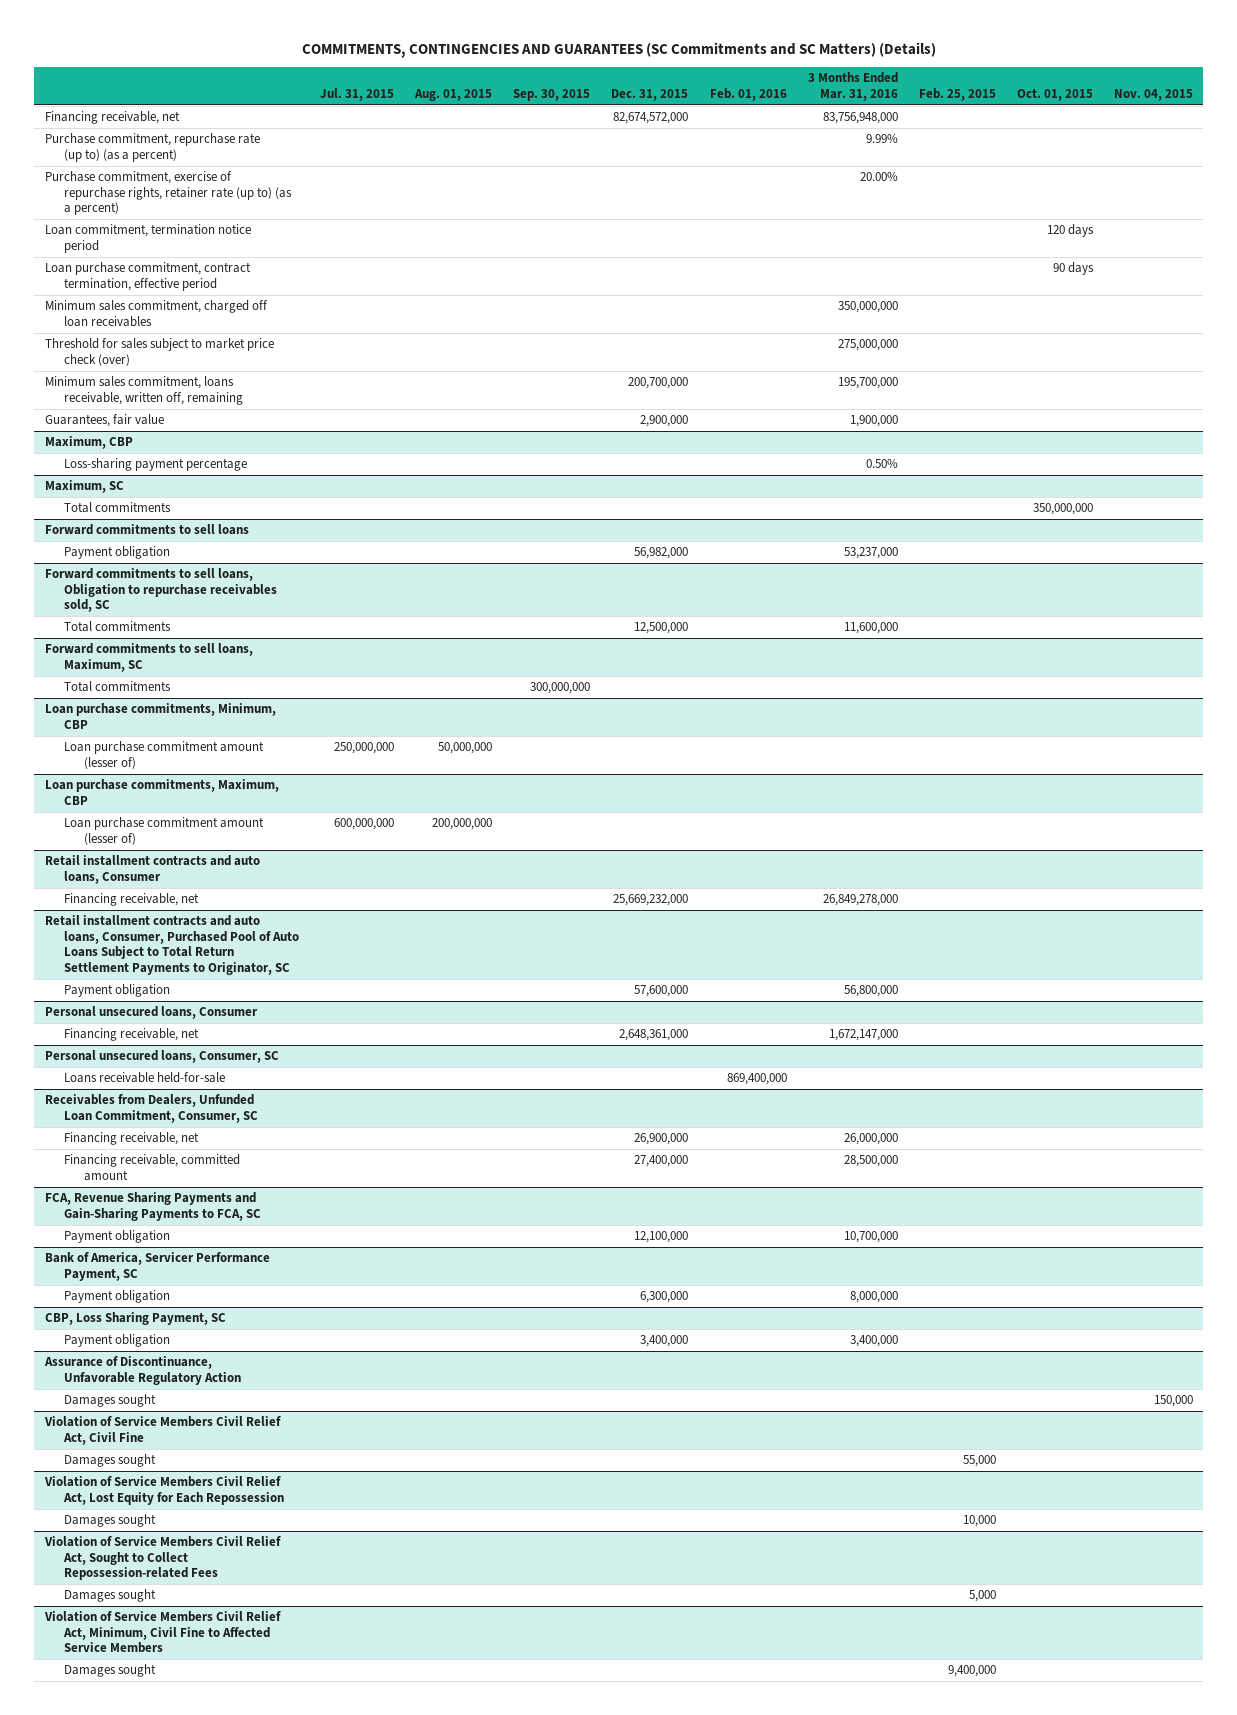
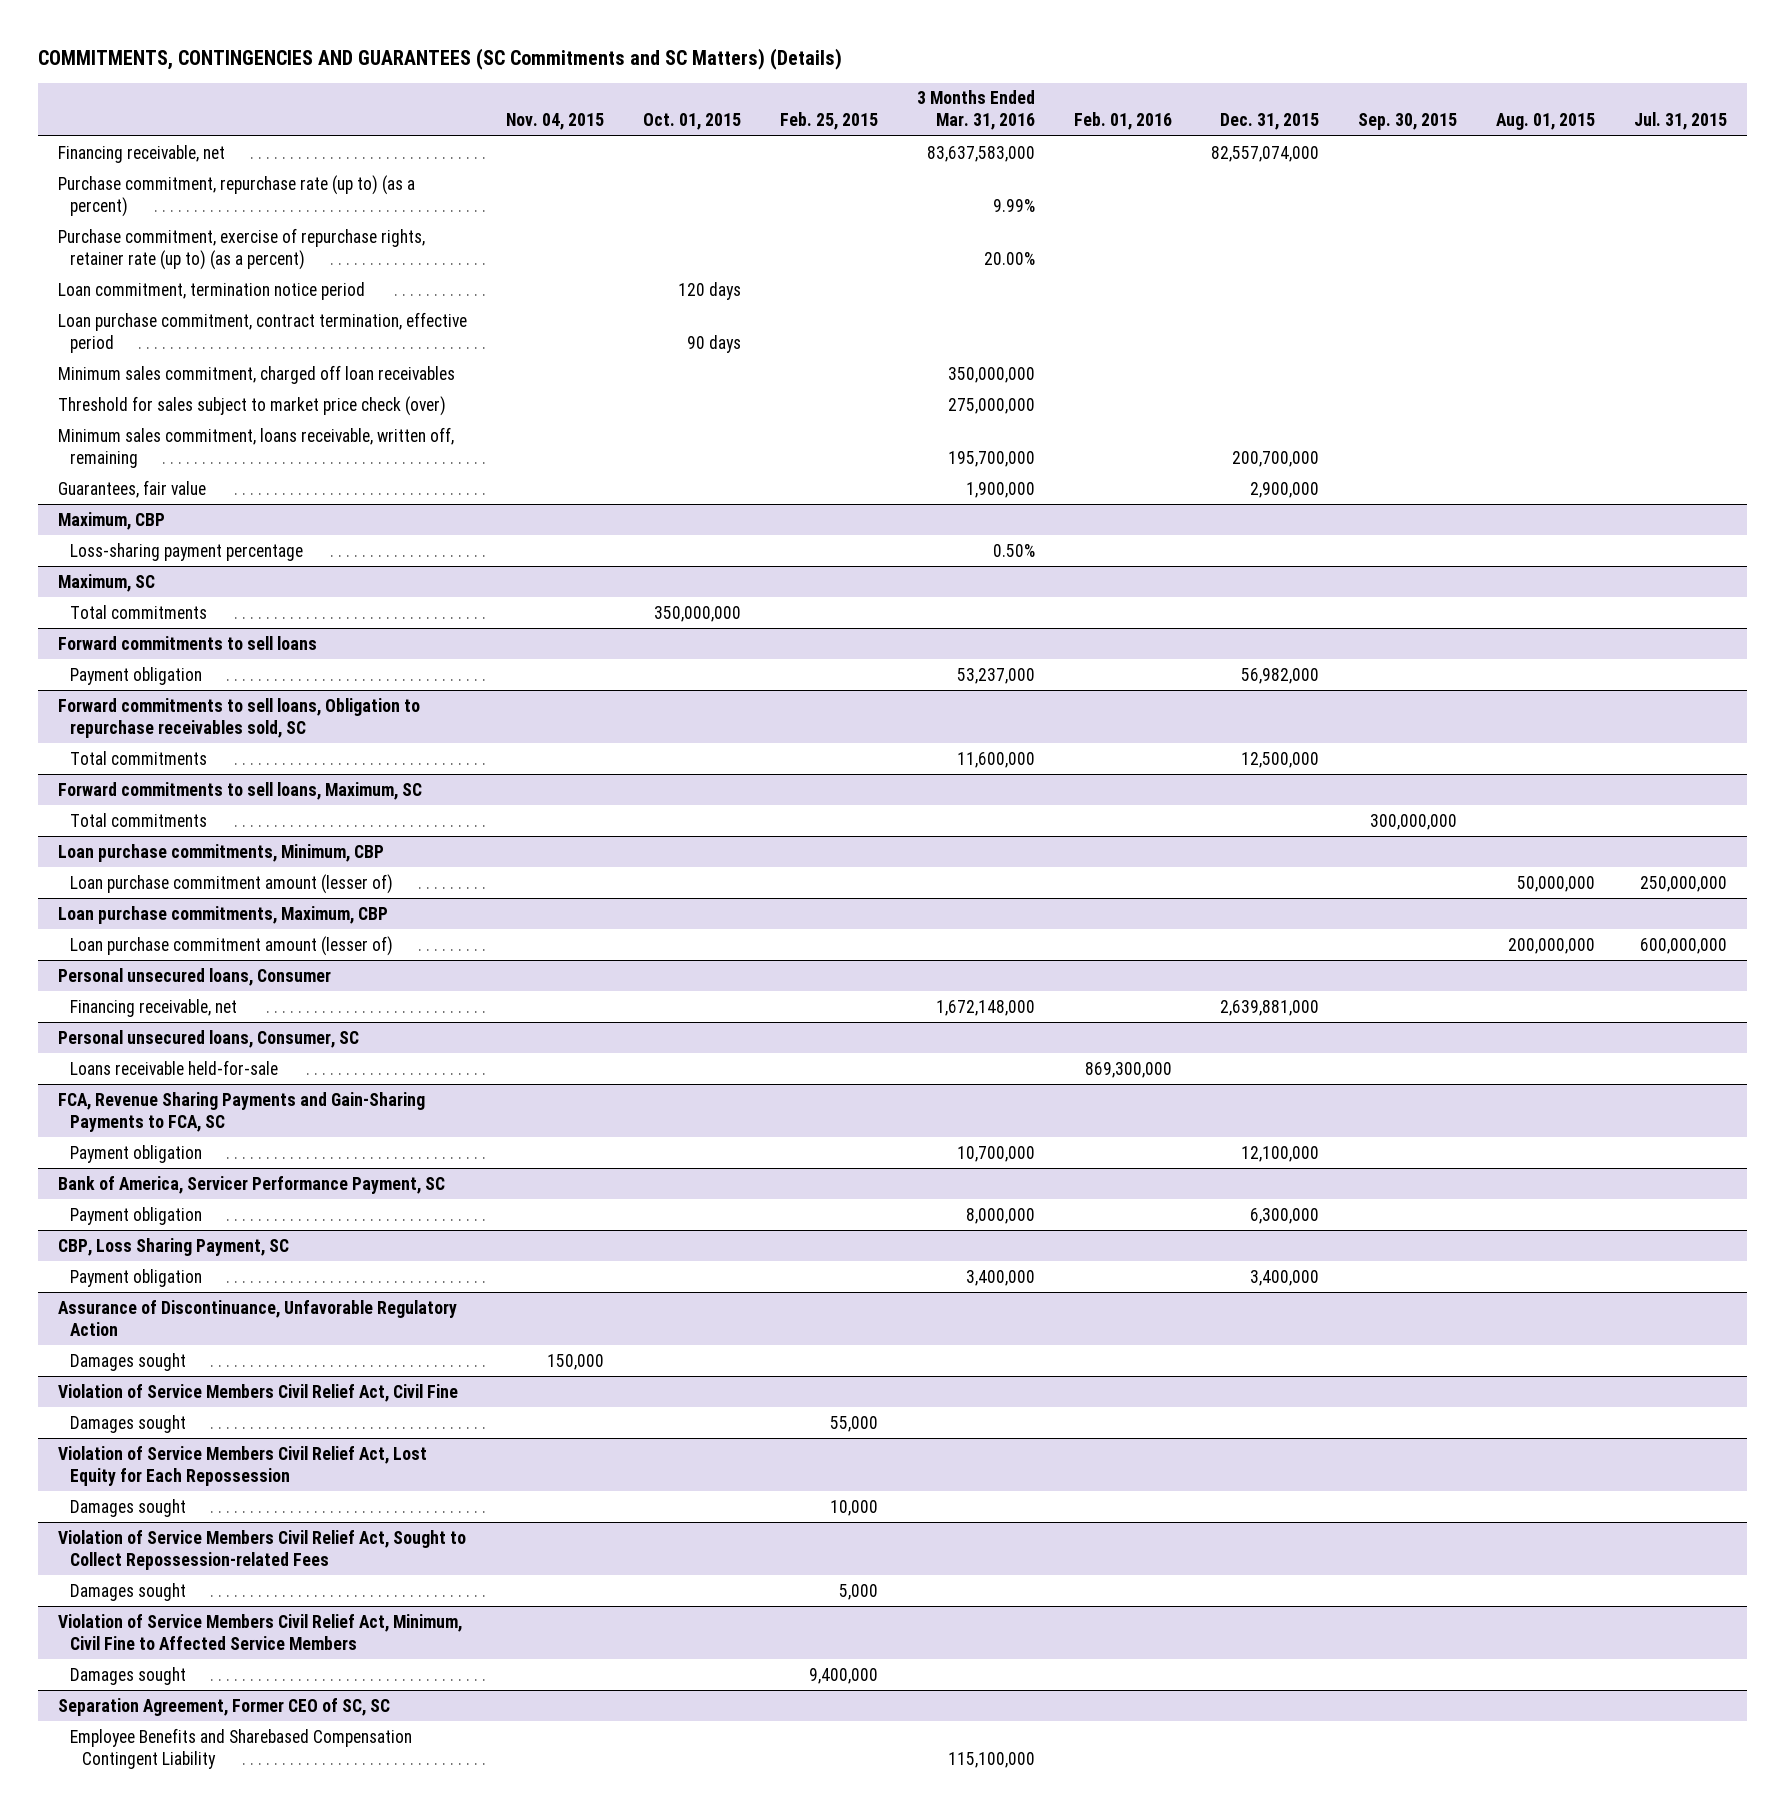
- | Jul. 31, 2015 | Aug. 01, 2015 | Sep. 30, 2015 | Dec. 31, 2015 | Feb. 01, 2016 | 3 Months Ended Mar. 31, 2016 | Feb. 25, 2015 | Oct. 01, 2015 | Nov. 04, 2015
+ | Nov. 04, 2015 | Oct. 01, 2015 | Feb. 25, 2015 | 3 Months Ended Mar. 31, 2016 | Feb. 01, 2016 | Dec. 31, 2015 | Sep. 30, 2015 | Aug. 01, 2015 | Jul. 31, 2015
- Financing receivable, net | | | | 82,674,572,000 | | 83,756,948,000 | | |
+ Financing receivable, net | | | | 83,637,583,000 | | 82,557,074,000 | | |
- Retail installment contracts and auto loans, Consumer
- Financing receivable, net | | | | 25,669,232,000 | | 26,849,278,000 | | |
- Retail installment contracts and auto loans, Consumer, Purchased Pool of Auto Loans Subject to Total Return Settlement Payments to Originator, SC
- Payment obligation | | | | 57,600,000 | | 56,800,000 | | |
@ Personal unsecured loans, Consumer
- Financing receivable, net | | | | 2,648,361,000 | | 1,672,147,000 | | |
+ Financing receivable, net | | | | 1,672,148,000 | | 2,639,881,000 | | |
@ Personal unsecured loans, Consumer, SC
- Loans receivable held-for-sale | | | | | 869,400,000 | | | |
- Receivables from Dealers, Unfunded Loan Commitment, Consumer, SC
- Financing receivable, net | | | | 26,900,000 | | 26,000,000 | | |
- Financing receivable, committed amount | | | | 27,400,000 | | 28,500,000 | | |
@ Personal unsecured loans, Consumer, SC
+ Loans receivable held-for-sale | | | | | 869,300,000 | | | |
+ Separation Agreement, Former CEO of SC, SC
+ Employee Benefits and Sharebased Compensation Contingent Liability | | | | 115,100,000 | | | | |

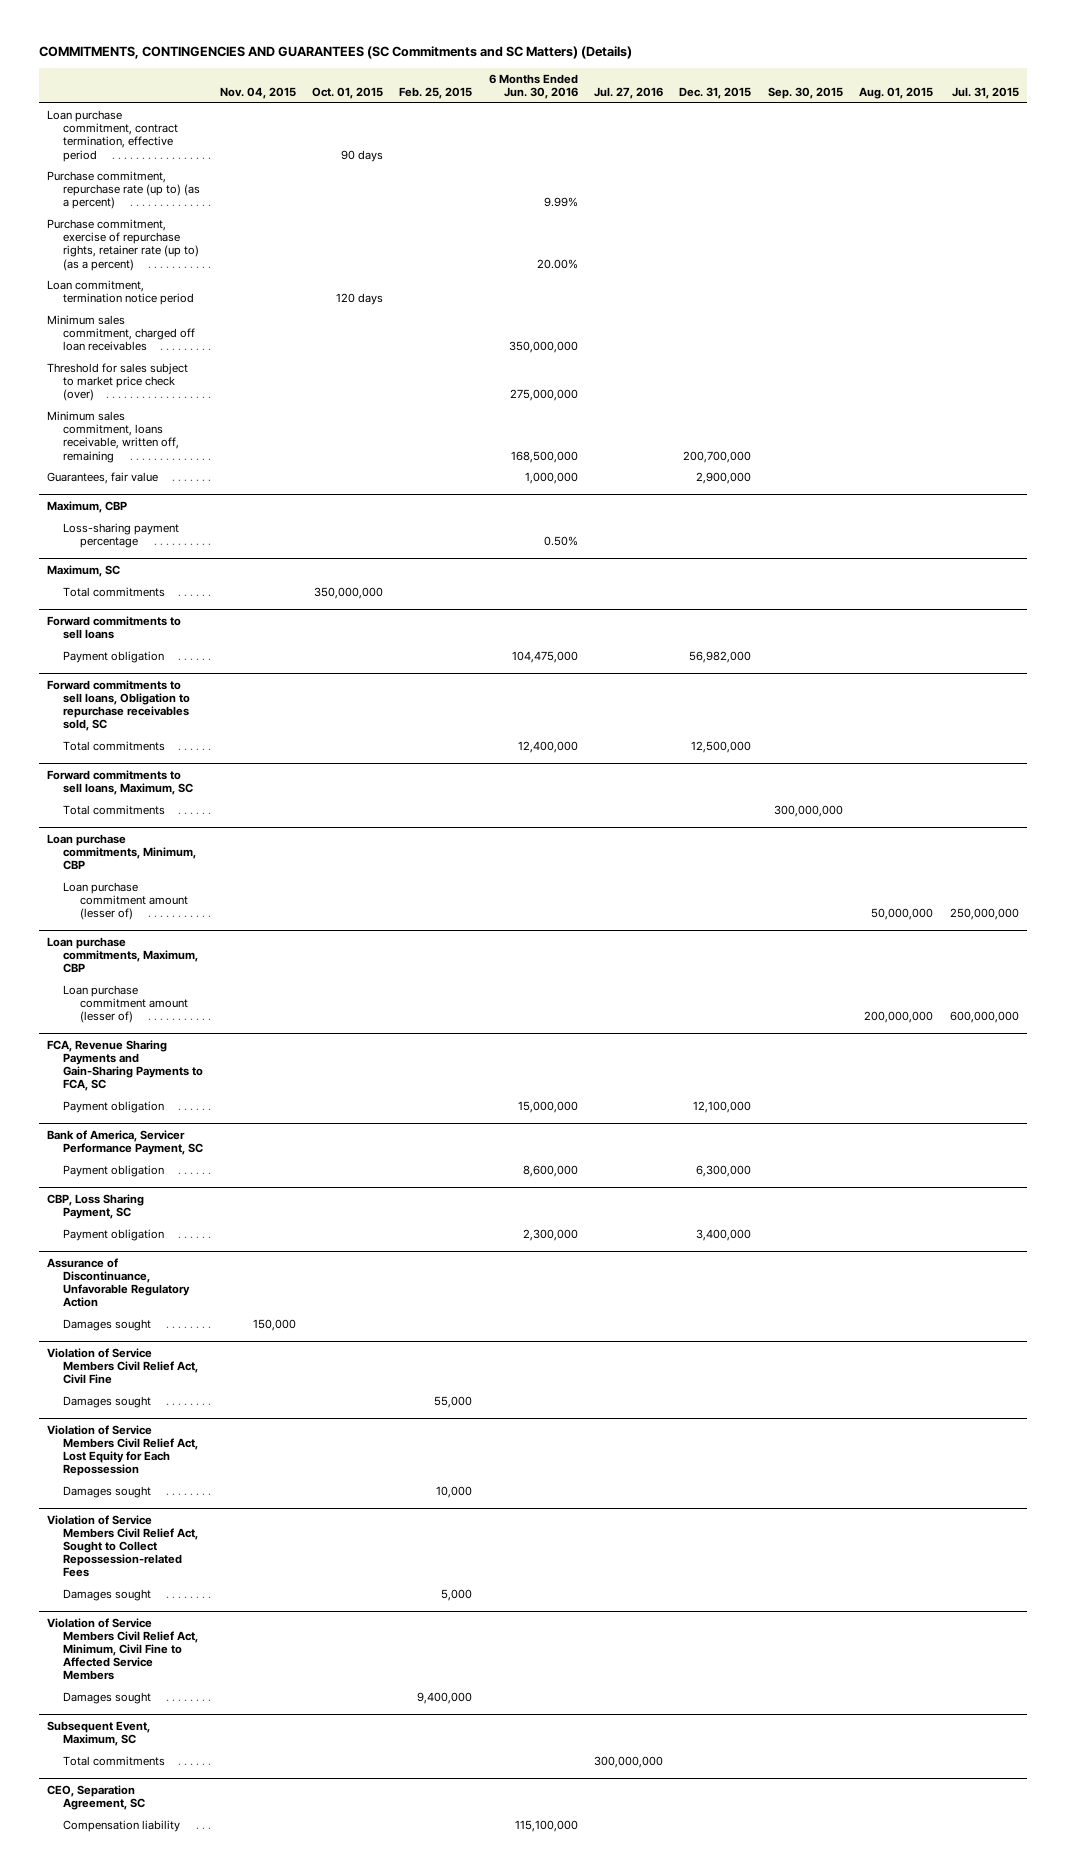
- | Nov. 04, 2015 | Oct. 01, 2015 | Feb. 25, 2015 | 3 Months Ended Mar. 31, 2016 | Feb. 01, 2016 | Dec. 31, 2015 | Sep. 30, 2015 | Aug. 01, 2015 | Jul. 31, 2015
+ | Nov. 04, 2015 | Oct. 01, 2015 | Feb. 25, 2015 | 6 Months Ended Jun. 30, 2016 | Jul. 27, 2016 | Dec. 31, 2015 | Sep. 30, 2015 | Aug. 01, 2015 | Jul. 31, 2015
- Financing receivable, net | | | | 83,637,583,000 | | 82,557,074,000 | | |
moved up: Loan purchase commitment, contract termination, effective period | | 90 days | | | | | | |
- Personal unsecured loans, Consumer
- Financing receivable, net | | | | 1,672,148,000 | | 2,639,881,000 | | |
- Personal unsecured loans, Consumer, SC
- Loans receivable held-for-sale | | | | | 869,300,000 | | | |
- Separation Agreement, Former CEO of SC, SC
- Employee Benefits and Sharebased Compensation Contingent Liability | | | | 115,100,000 | | | | |
+ Subsequent Event, Maximum, SC
+ Total commitments | | | | | 300,000,000 | | | |
+ CEO, Separation Agreement, SC
+ Compensation liability | | | | 115,100,000 | | | | |

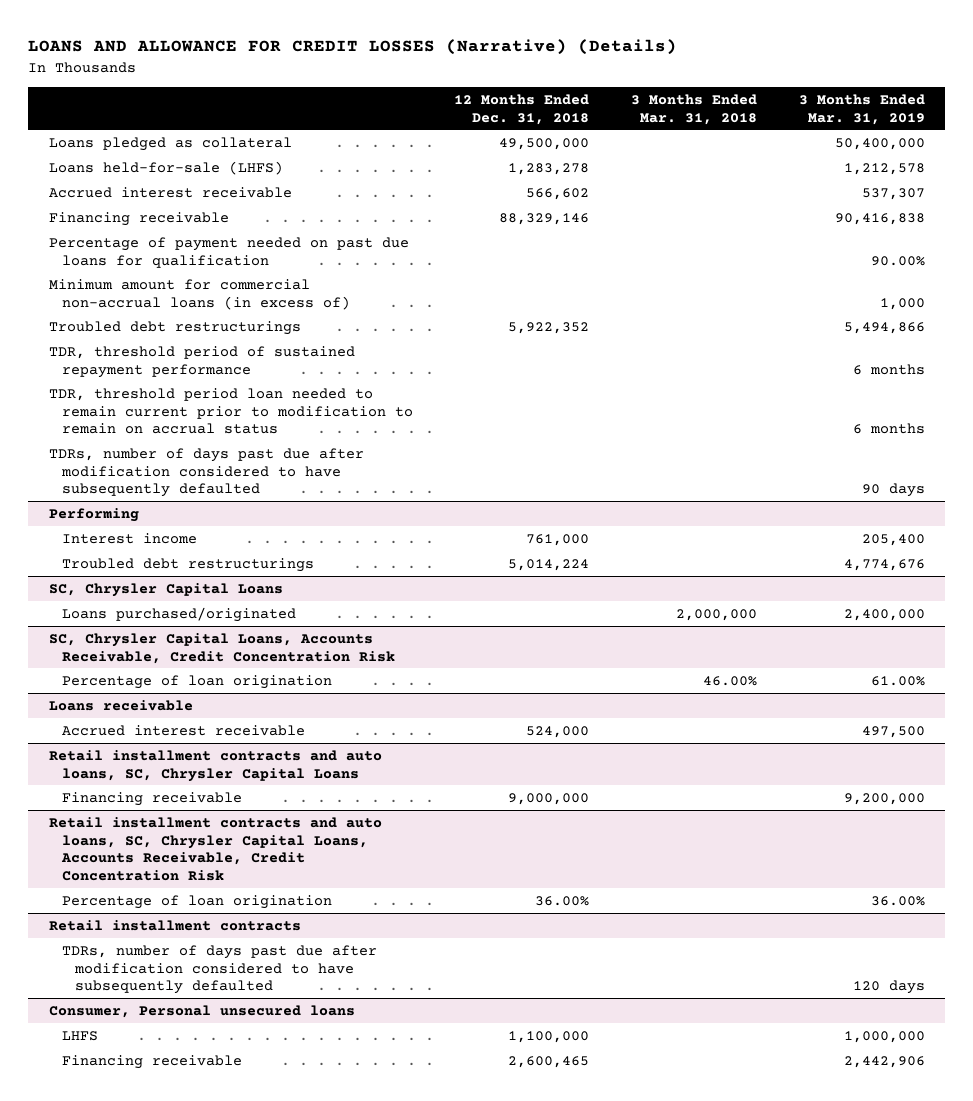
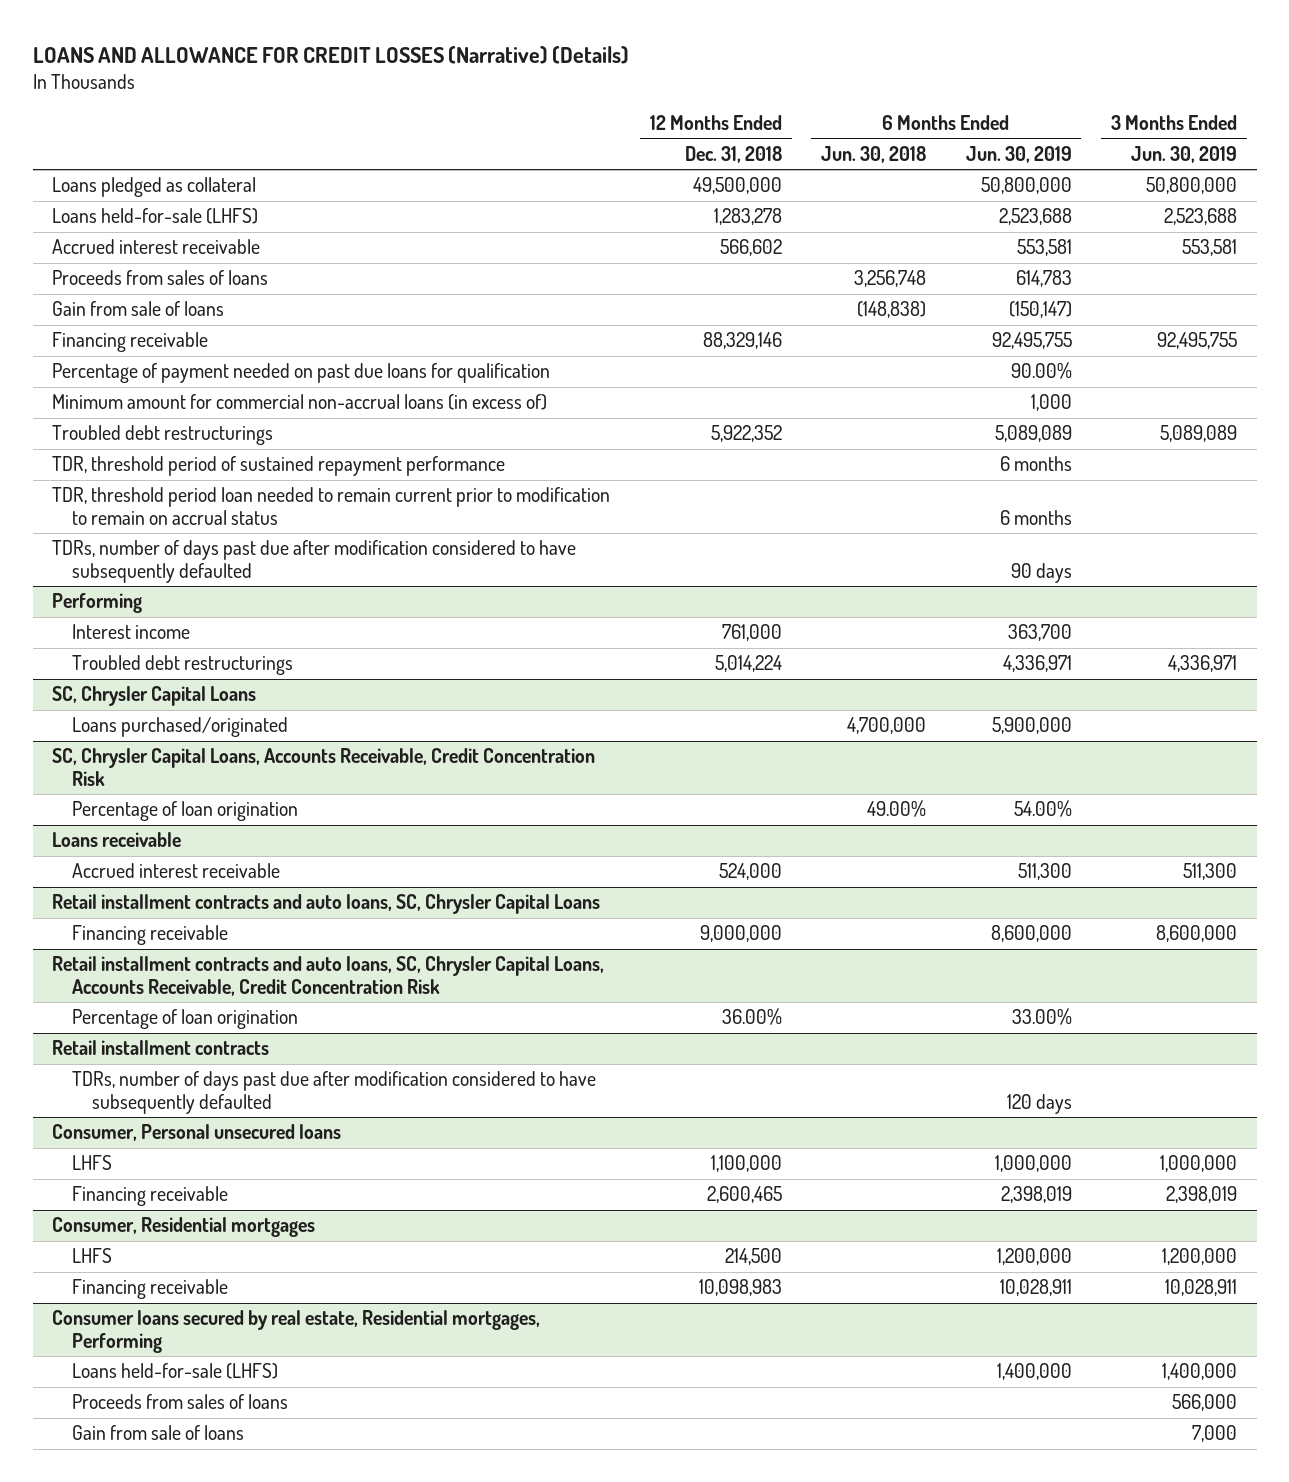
- | 12 Months Ended Dec. 31, 2018 | 3 Months Ended Mar. 31, 2018 | 3 Months Ended Mar. 31, 2019
+ | 12 Months Ended Dec. 31, 2018 | 6 Months Ended Jun. 30, 2018 | 6 Months Ended Jun. 30, 2019 | 3 Months Ended Jun. 30, 2019
+ Proceeds from sales of loans | | 3,256,748 | 614,783 |
+ Gain from sale of loans | | (148,838) | (150,147) |
+ Consumer, Residential mortgages
+ LHFS | 214,500 | | 1,200,000 | 1,200,000
+ Financing receivable | 10,098,983 | | 10,028,911 | 10,028,911
+ Consumer loans secured by real estate, Residential mortgages, Performing
+ Loans held-for-sale (LHFS) | | | 1,400,000 | 1,400,000
+ Proceeds from sales of loans | | | | 566,000
+ Gain from sale of loans | | | | 7,000

